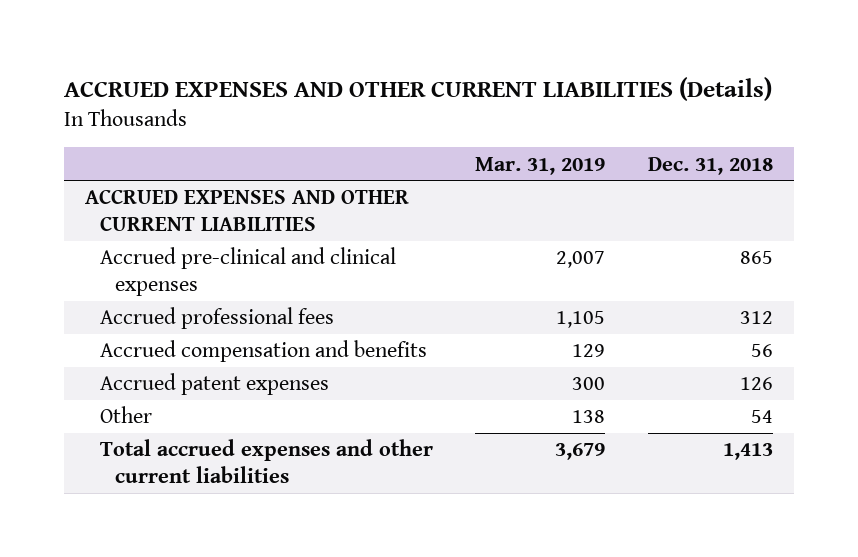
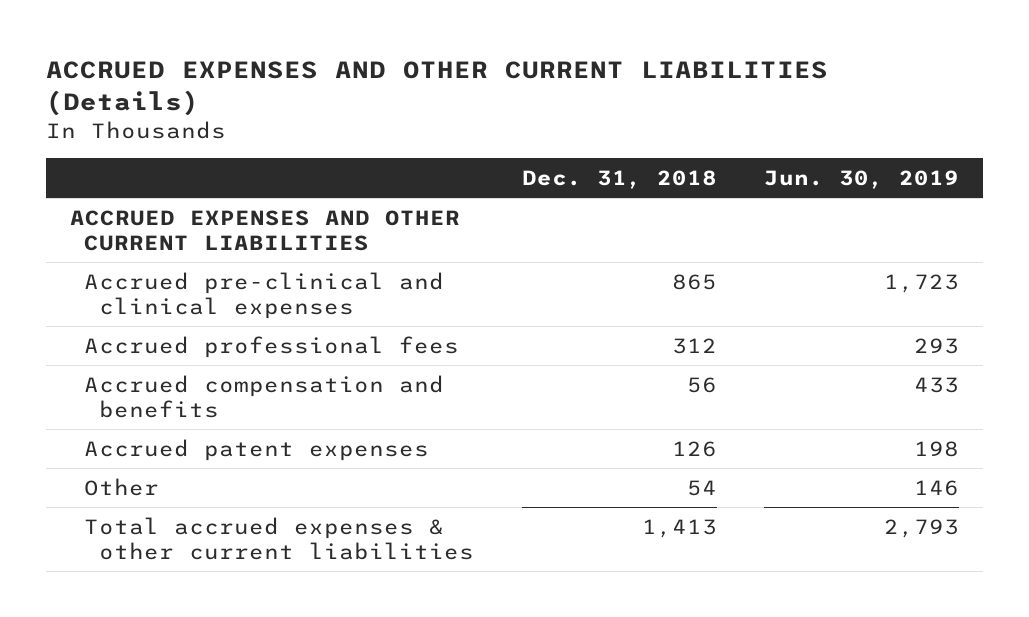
- | Mar. 31, 2019 | Dec. 31, 2018
+ | Dec. 31, 2018 | Jun. 30, 2019
- Total accrued expenses and other current liabilities | 3,679 | 1,413
+ Total accrued expenses & other current liabilities | 1,413 | 2,793

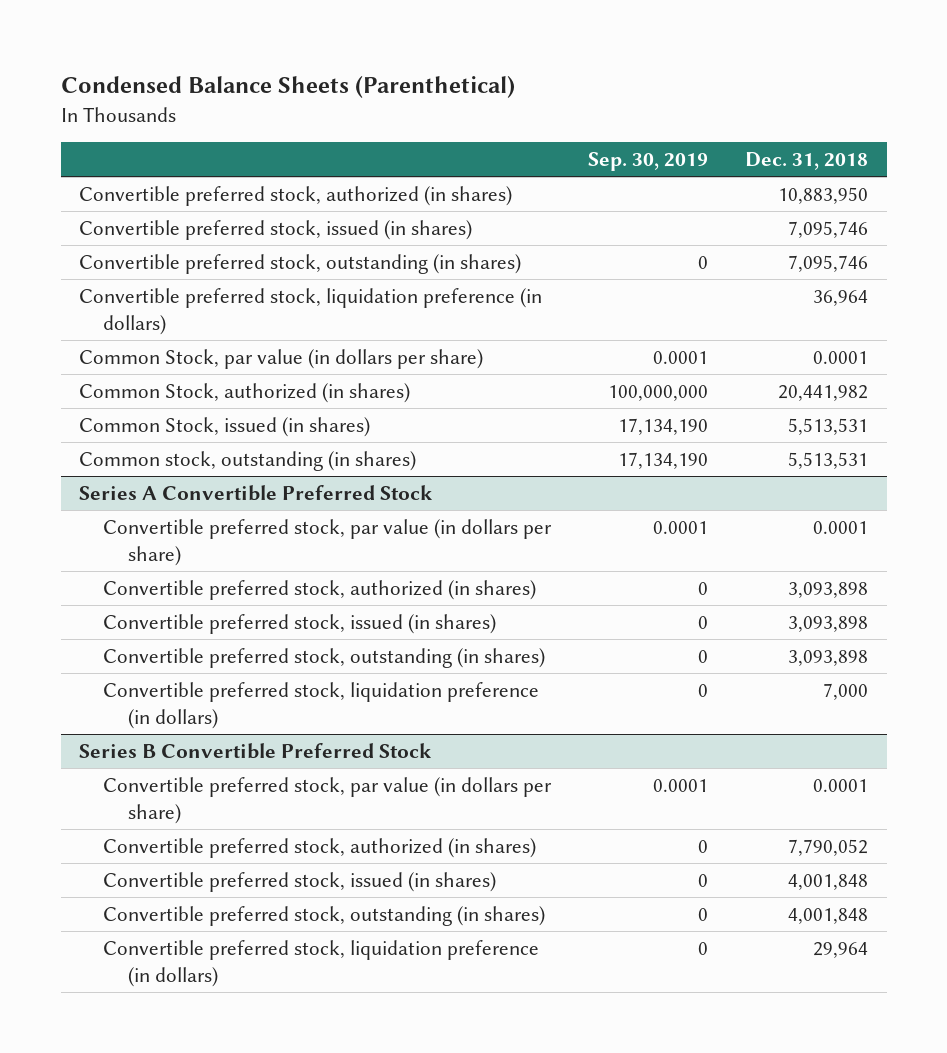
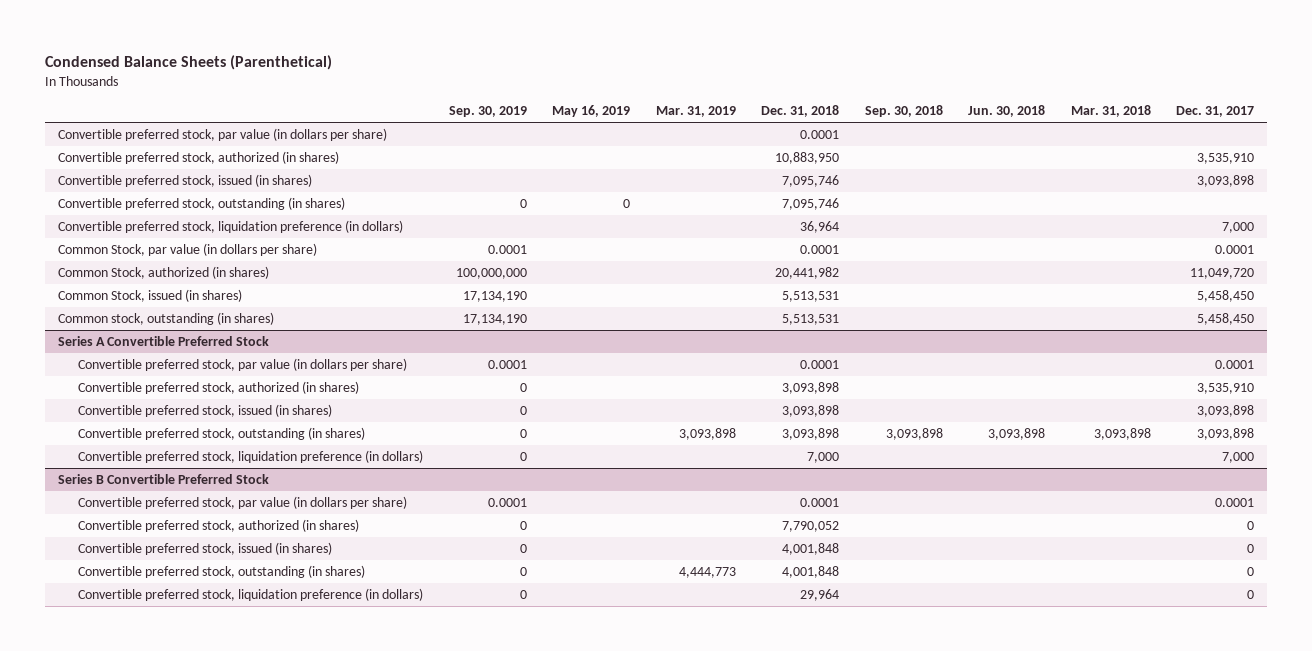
- | Sep. 30, 2019 | Dec. 31, 2018
+ | Sep. 30, 2019 | May 16, 2019 | Mar. 31, 2019 | Dec. 31, 2018 | Sep. 30, 2018 | Jun. 30, 2018 | Mar. 31, 2018 | Dec. 31, 2017
+ Convertible preferred stock, par value (in dollars per share) | | | | 0.0001 | | | |

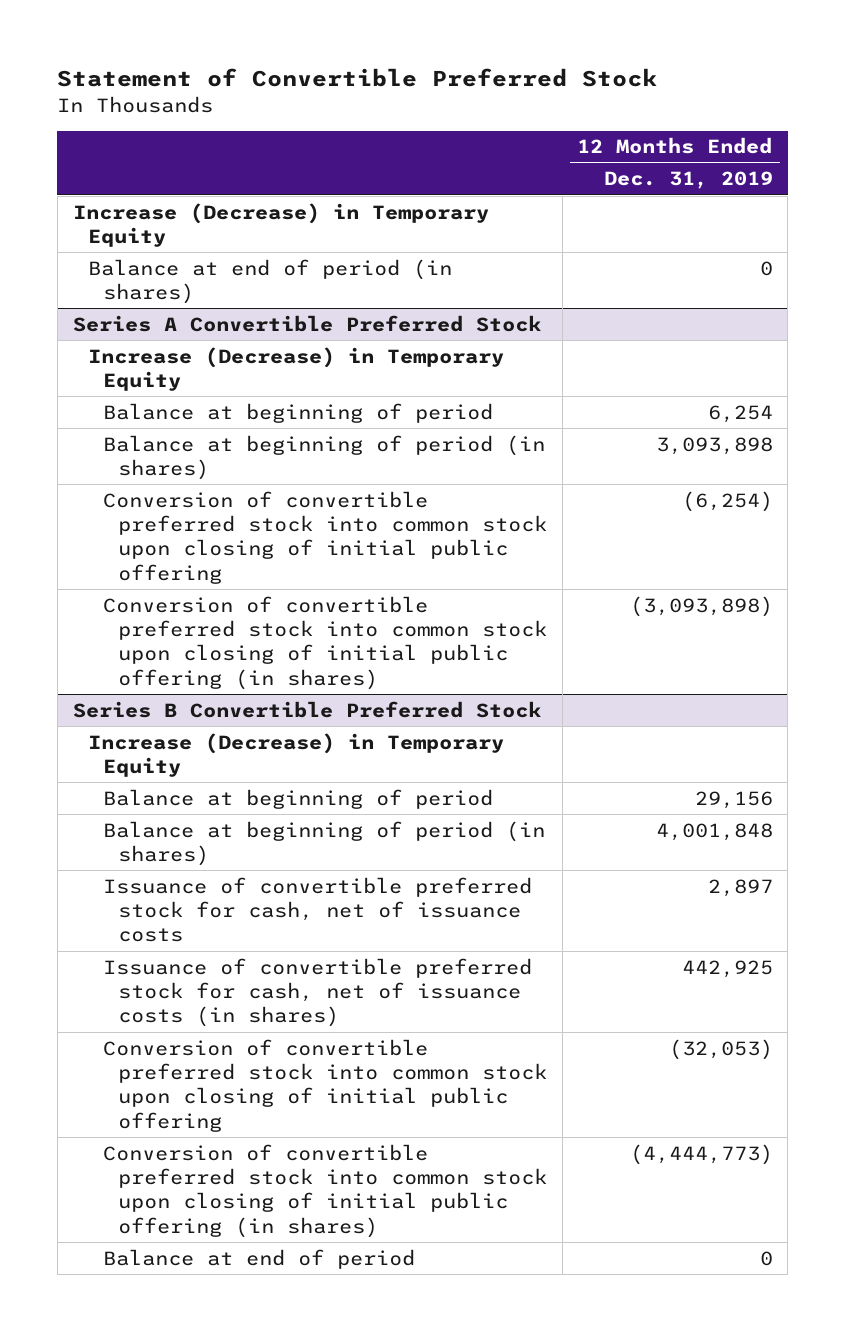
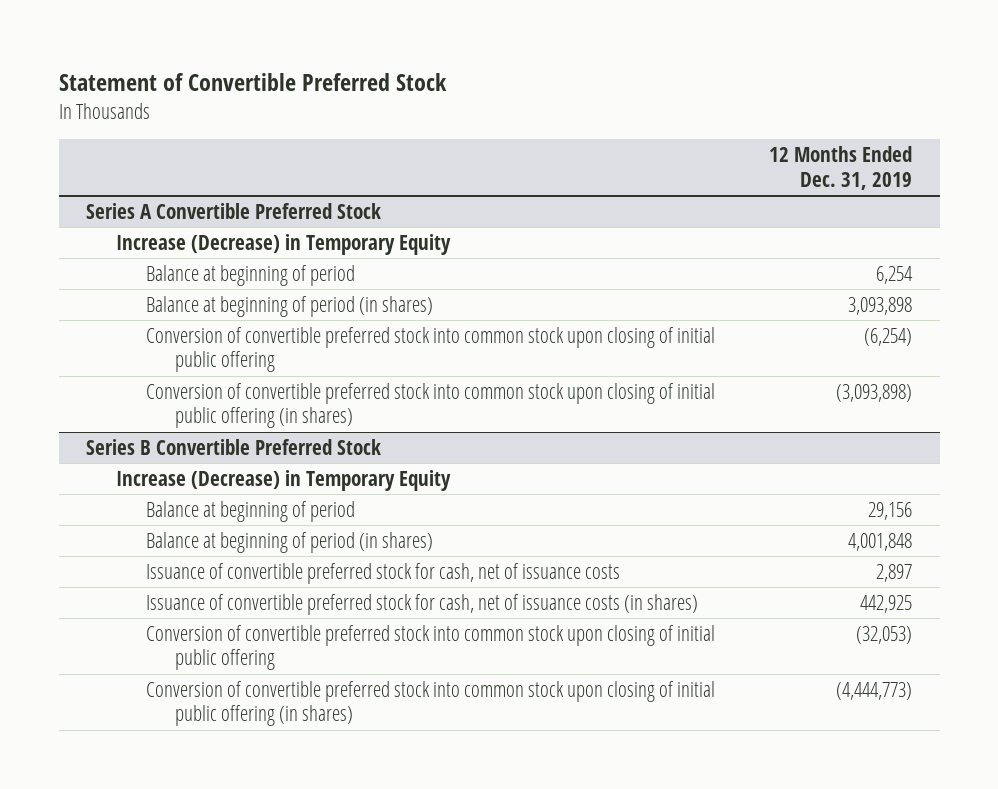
- Increase (Decrease) in Temporary Equity
- Balance at end of period (in shares) | 0
@ Series B Convertible Preferred Stock
- Balance at end of period | 0

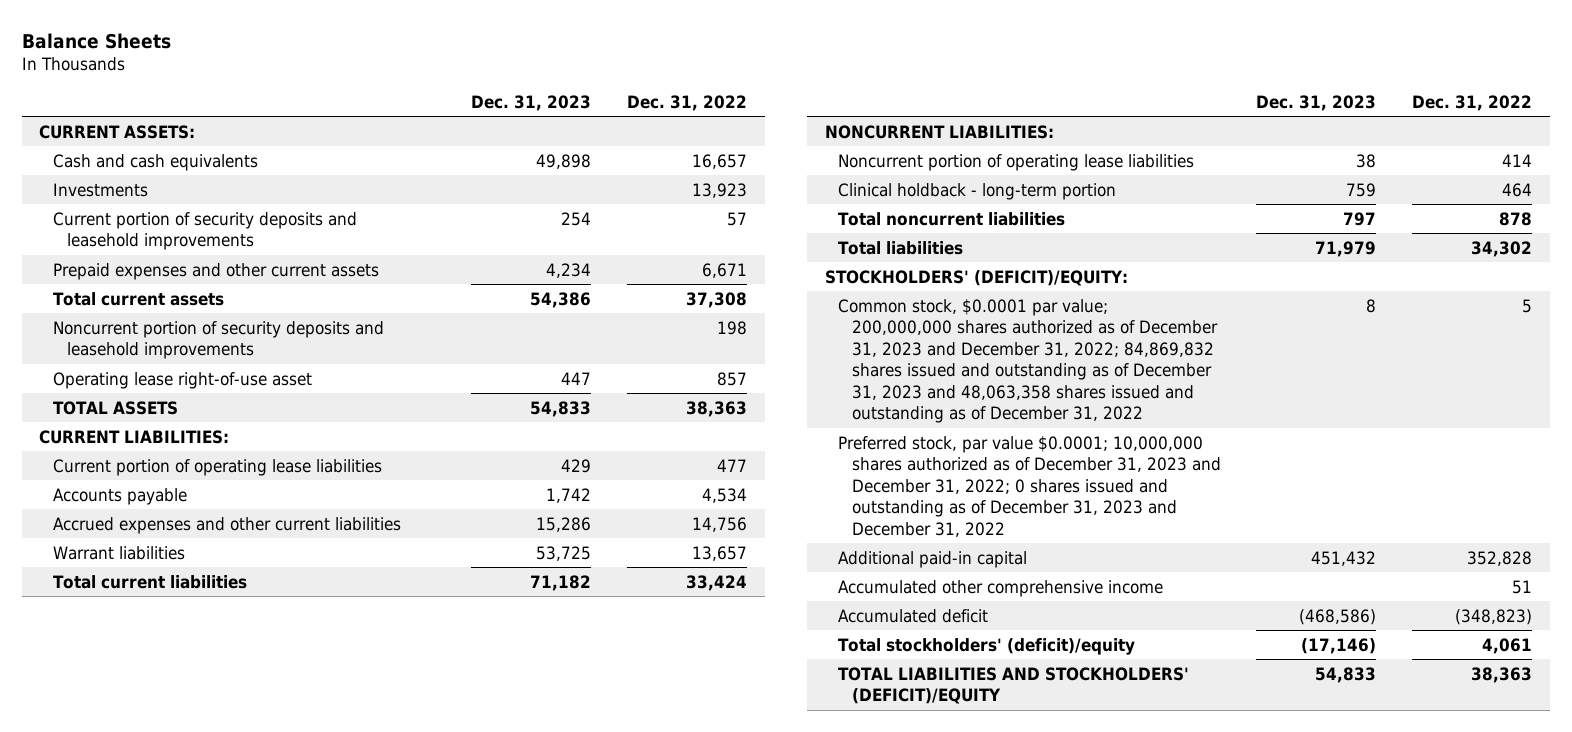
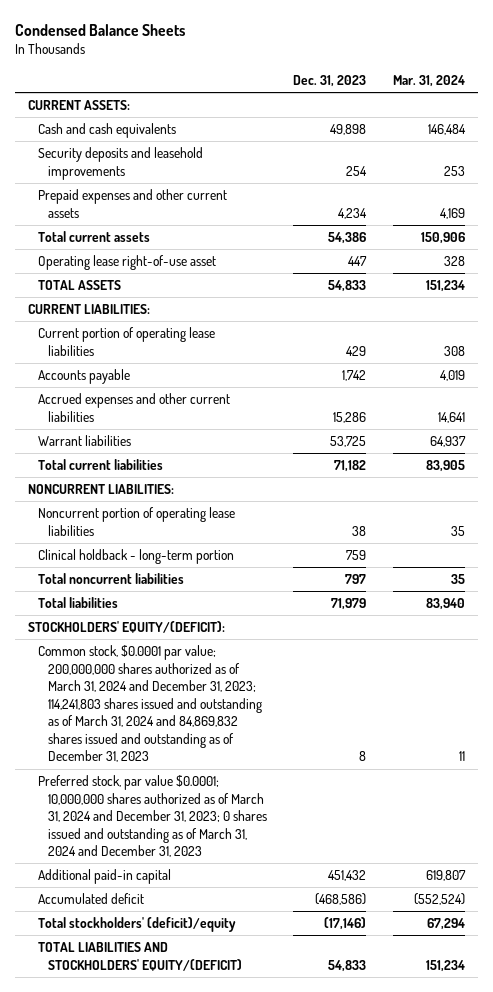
- Balance Sheets
+ Condensed Balance Sheets
- | Dec. 31, 2023 | Dec. 31, 2022
+ | Dec. 31, 2023 | Mar. 31, 2024
- Investments | | 13,923
- Current portion of security deposits and leasehold improvements | 254 | 57
+ Security deposits and leasehold improvements | 254 | 253
- Noncurrent portion of security deposits and leasehold improvements | | 198
- STOCKHOLDERS' (DEFICIT)/EQUITY:
- Common stock, $0.0001 par value; 200,000,000 shares authorized as of December 31, 2023 and December 31, 2022; 84,869,832 shares issued and outstanding as of December 31, 2023 and 48,063,358 shares issued and outstanding as of December 31, 2022 | 8 | 5
- Preferred stock, par value $0.0001; 10,000,000 shares authorized as of December 31, 2023 and December 31, 2022; 0 shares issued and outstanding as of December 31, 2023 and December 31, 2022
+ STOCKHOLDERS' EQUITY/(DEFICIT):
+ Common stock, $0.0001 par value; 200,000,000 shares authorized as of March 31, 2024 and December 31, 2023; 114,241,803 shares issued and outstanding as of March 31, 2024 and 84,869,832 shares issued and outstanding as of December 31, 2023 | 8 | 11
+ Preferred stock, par value $0.0001; 10,000,000 shares authorized as of March 31, 2024 and December 31, 2023; 0 shares issued and outstanding as of March 31, 2024 and December 31, 2023
- Accumulated other comprehensive income | | 51
- TOTAL LIABILITIES AND STOCKHOLDERS' (DEFICIT)/EQUITY | 54,833 | 38,363
+ TOTAL LIABILITIES AND STOCKHOLDERS' EQUITY/(DEFICIT) | 54,833 | 151,234

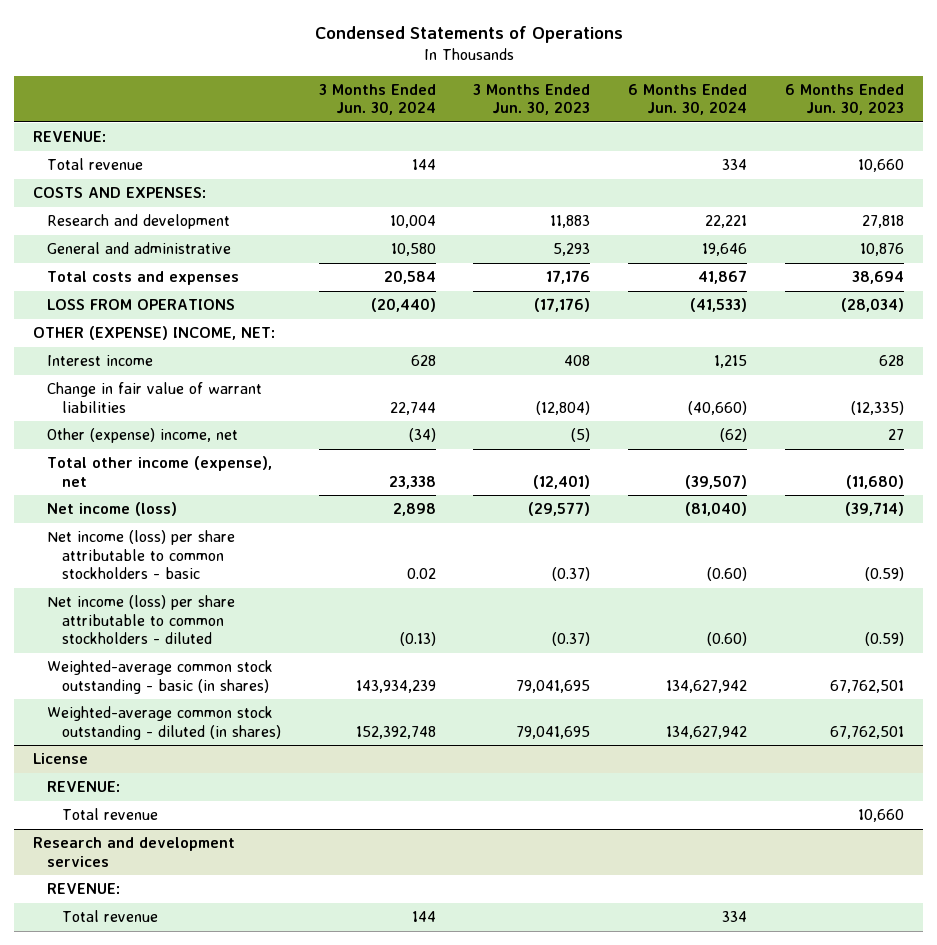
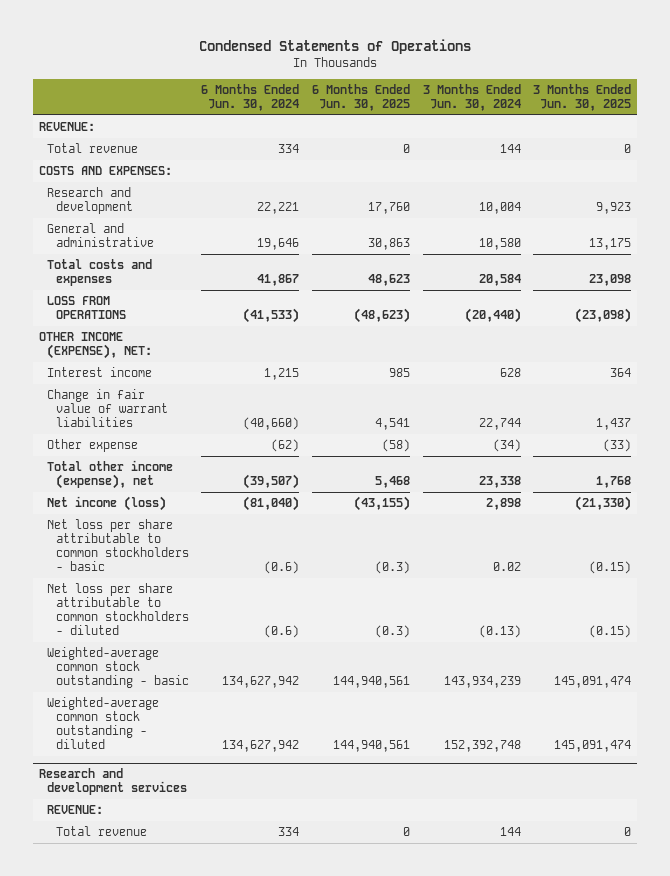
- | 3 Months Ended Jun. 30, 2024 | 3 Months Ended Jun. 30, 2023 | 6 Months Ended Jun. 30, 2024 | 6 Months Ended Jun. 30, 2023
+ | 6 Months Ended Jun. 30, 2024 | 6 Months Ended Jun. 30, 2025 | 3 Months Ended Jun. 30, 2024 | 3 Months Ended Jun. 30, 2025
- OTHER (EXPENSE) INCOME, NET:
+ OTHER INCOME (EXPENSE), NET:
- Other (expense) income, net | (34) | (5) | (62) | 27
+ Other expense | (62) | (58) | (34) | (33)
- Net income (loss) per share attributable to common stockholders - basic | 0.02 | (0.37) | (0.60) | (0.59)
- Net income (loss) per share attributable to common stockholders - diluted | (0.13) | (0.37) | (0.60) | (0.59)
- Weighted-average common stock outstanding - basic (in shares) | 143,934,239 | 79,041,695 | 134,627,942 | 67,762,501
- Weighted-average common stock outstanding - diluted (in shares) | 152,392,748 | 79,041,695 | 134,627,942 | 67,762,501
- License
- REVENUE:
- Total revenue | | | | 10,660
+ Net loss per share attributable to common stockholders - basic | (0.6) | (0.3) | 0.02 | (0.15)
+ Net loss per share attributable to common stockholders - diluted | (0.6) | (0.3) | (0.13) | (0.15)
+ Weighted-average common stock outstanding - basic | 134,627,942 | 144,940,561 | 143,934,239 | 145,091,474
+ Weighted-average common stock outstanding - diluted | 134,627,942 | 144,940,561 | 152,392,748 | 145,091,474

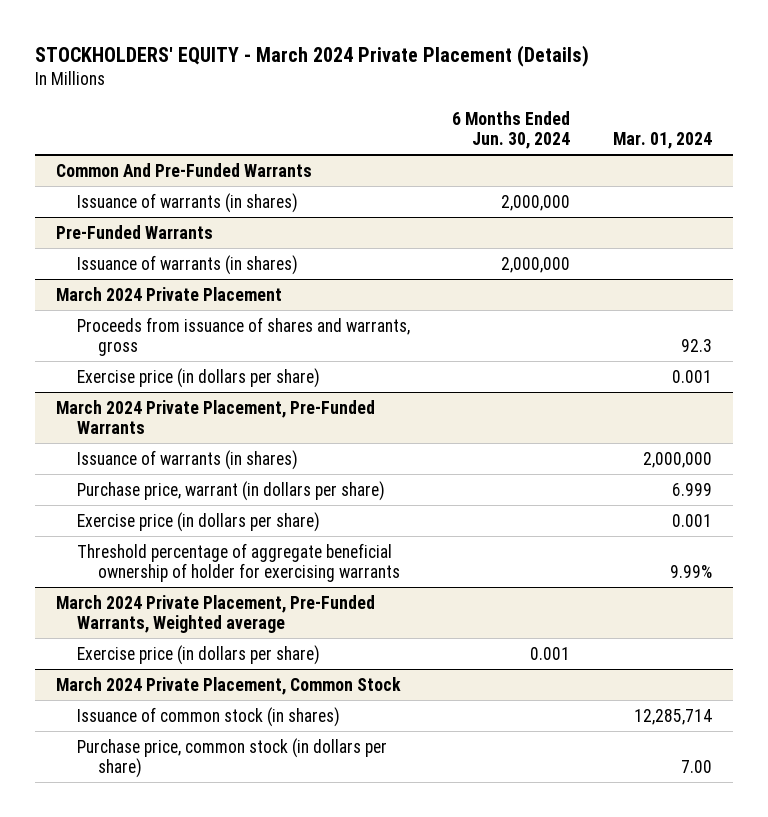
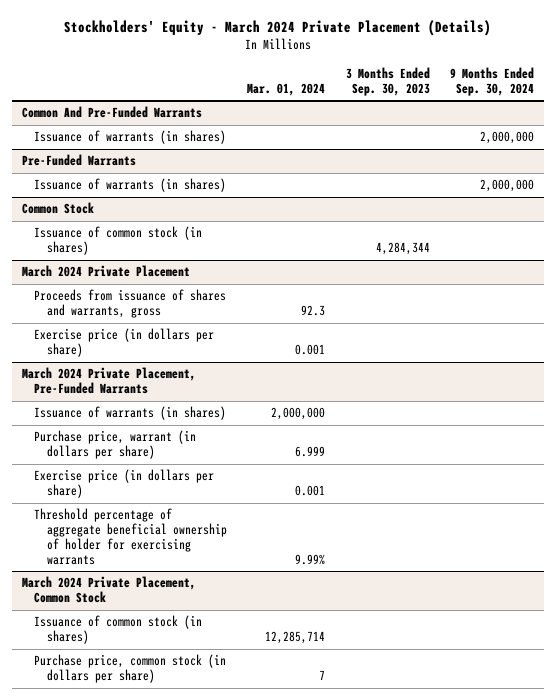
- STOCKHOLDERS' EQUITY - March 2024 Private Placement (Details)
+ Stockholders' Equity - March 2024 Private Placement (Details)
- | 6 Months Ended Jun. 30, 2024 | Mar. 01, 2024
+ | Mar. 01, 2024 | 3 Months Ended Sep. 30, 2023 | 9 Months Ended Sep. 30, 2024
+ Common Stock
+ Issuance of common stock (in shares) | | 4,284,344 |
- March 2024 Private Placement, Pre-Funded Warrants, Weighted average
- Exercise price (in dollars per share) | 0.001 |
@ March 2024 Private Placement, Common Stock
- Purchase price, common stock (in dollars per share) | | 7.00
+ Purchase price, common stock (in dollars per share) | 7 | |

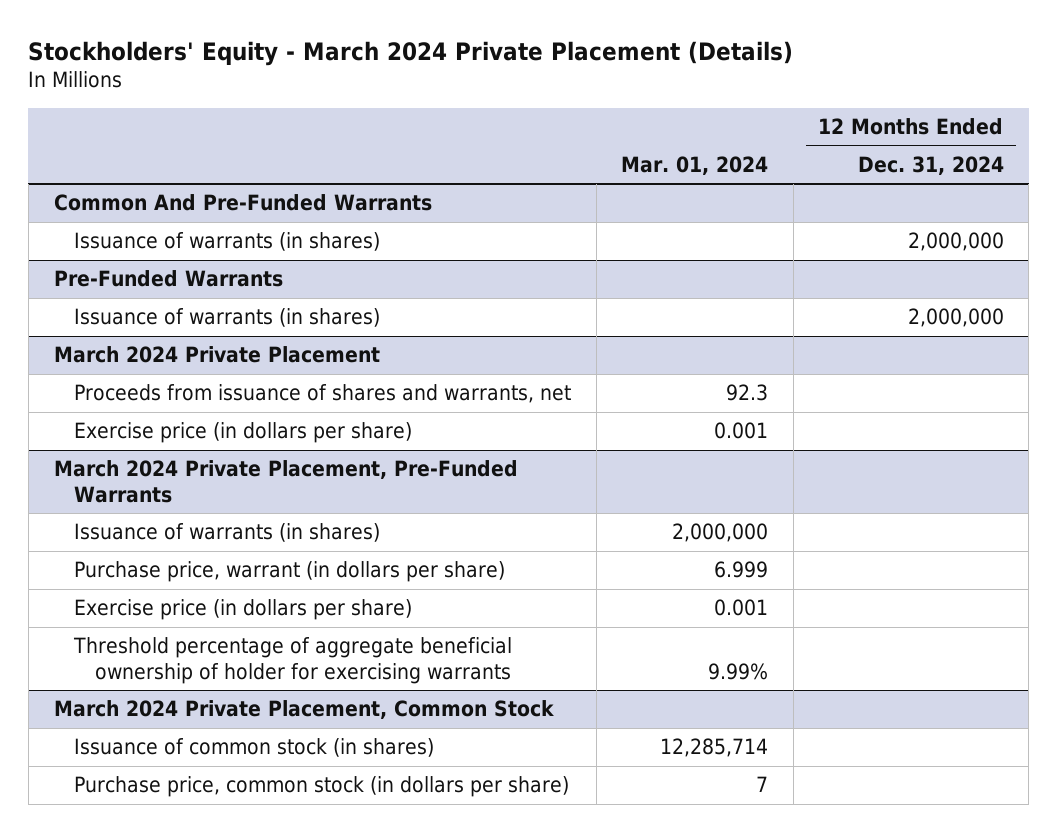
- | Mar. 01, 2024 | 3 Months Ended Sep. 30, 2023 | 9 Months Ended Sep. 30, 2024
+ | Mar. 01, 2024 | 12 Months Ended Dec. 31, 2024
- Common Stock
- Issuance of common stock (in shares) | | 4,284,344 |
@ March 2024 Private Placement
- Proceeds from issuance of shares and warrants, gross | 92.3 | |
+ Proceeds from issuance of shares and warrants, net | 92.3 |

